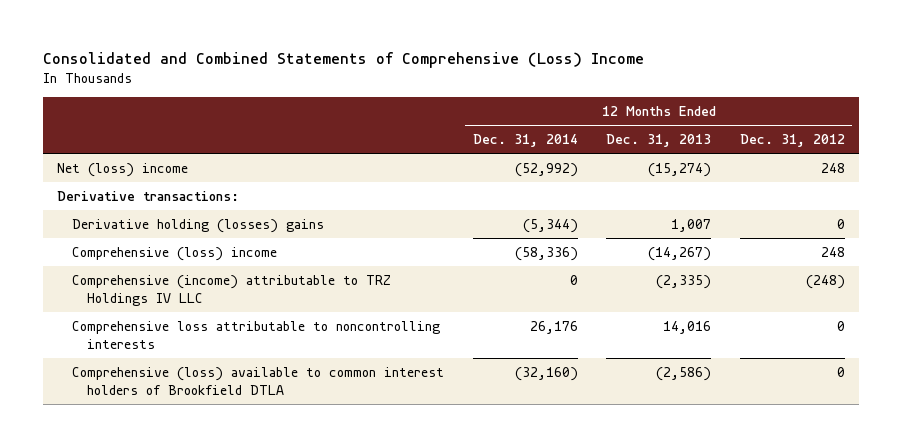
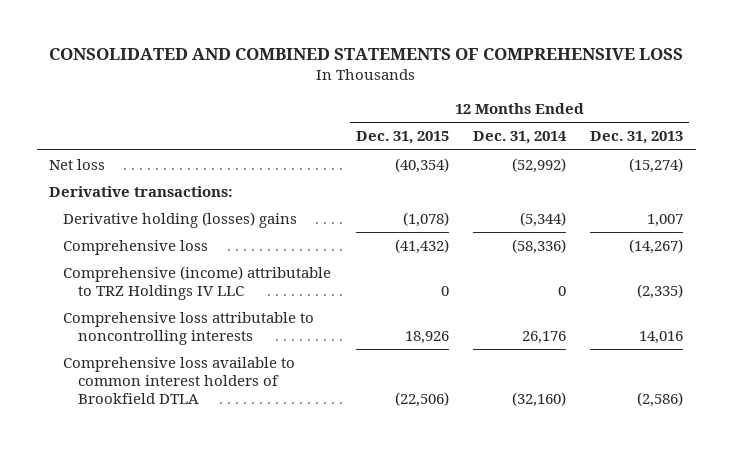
- Consolidated and Combined Statements of Comprehensive (Loss) Income
+ CONSOLIDATED AND COMBINED STATEMENTS OF COMPREHENSIVE LOSS
- | 12 Months Ended Dec. 31, 2014 | 12 Months Ended Dec. 31, 2013 | 12 Months Ended Dec. 31, 2012
+ | 12 Months Ended Dec. 31, 2015 | 12 Months Ended Dec. 31, 2014 | 12 Months Ended Dec. 31, 2013
- Net (loss) income | (52,992) | (15,274) | 248
+ Net loss | (40,354) | (52,992) | (15,274)
- Comprehensive (loss) income | (58,336) | (14,267) | 248
+ Comprehensive loss | (41,432) | (58,336) | (14,267)
- Comprehensive (loss) available to common interest holders of Brookfield DTLA | (32,160) | (2,586) | 0
+ Comprehensive loss available to common interest holders of Brookfield DTLA | (22,506) | (32,160) | (2,586)

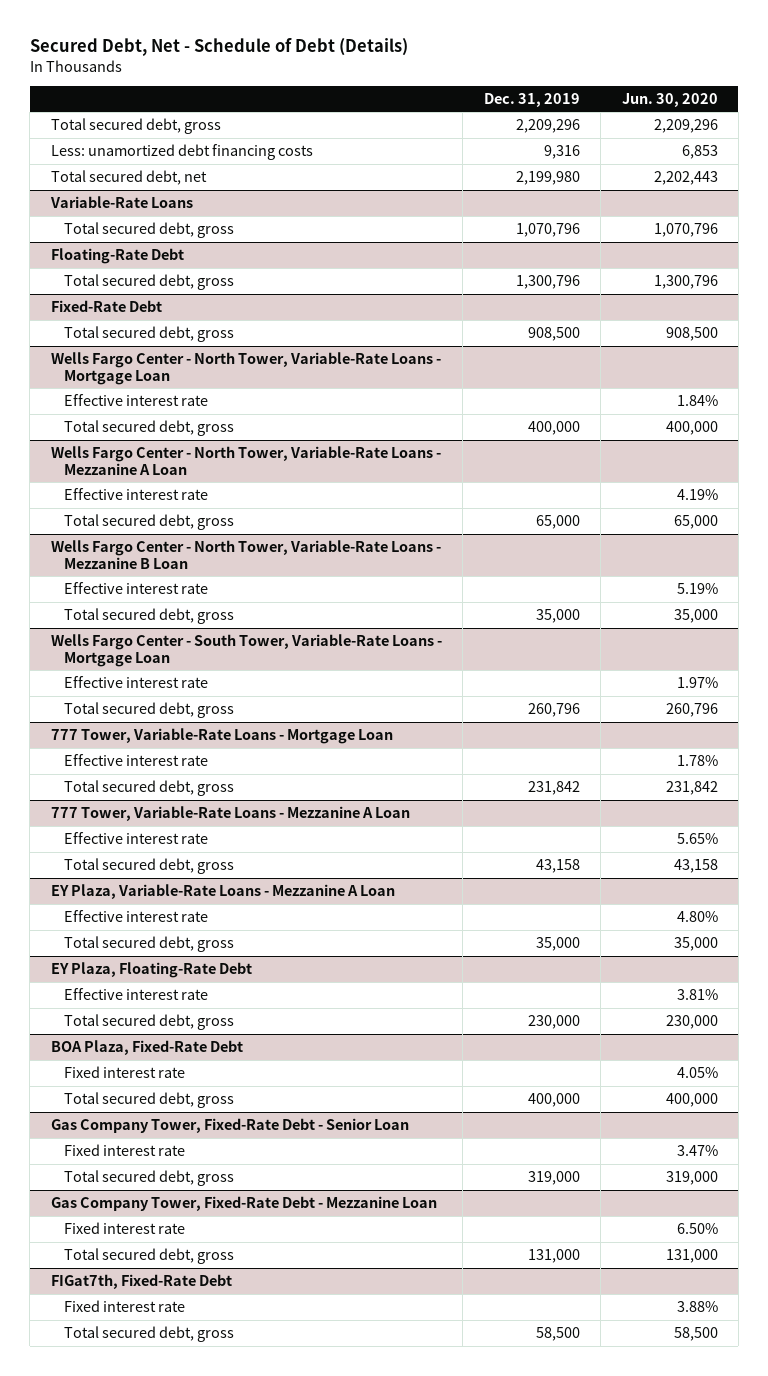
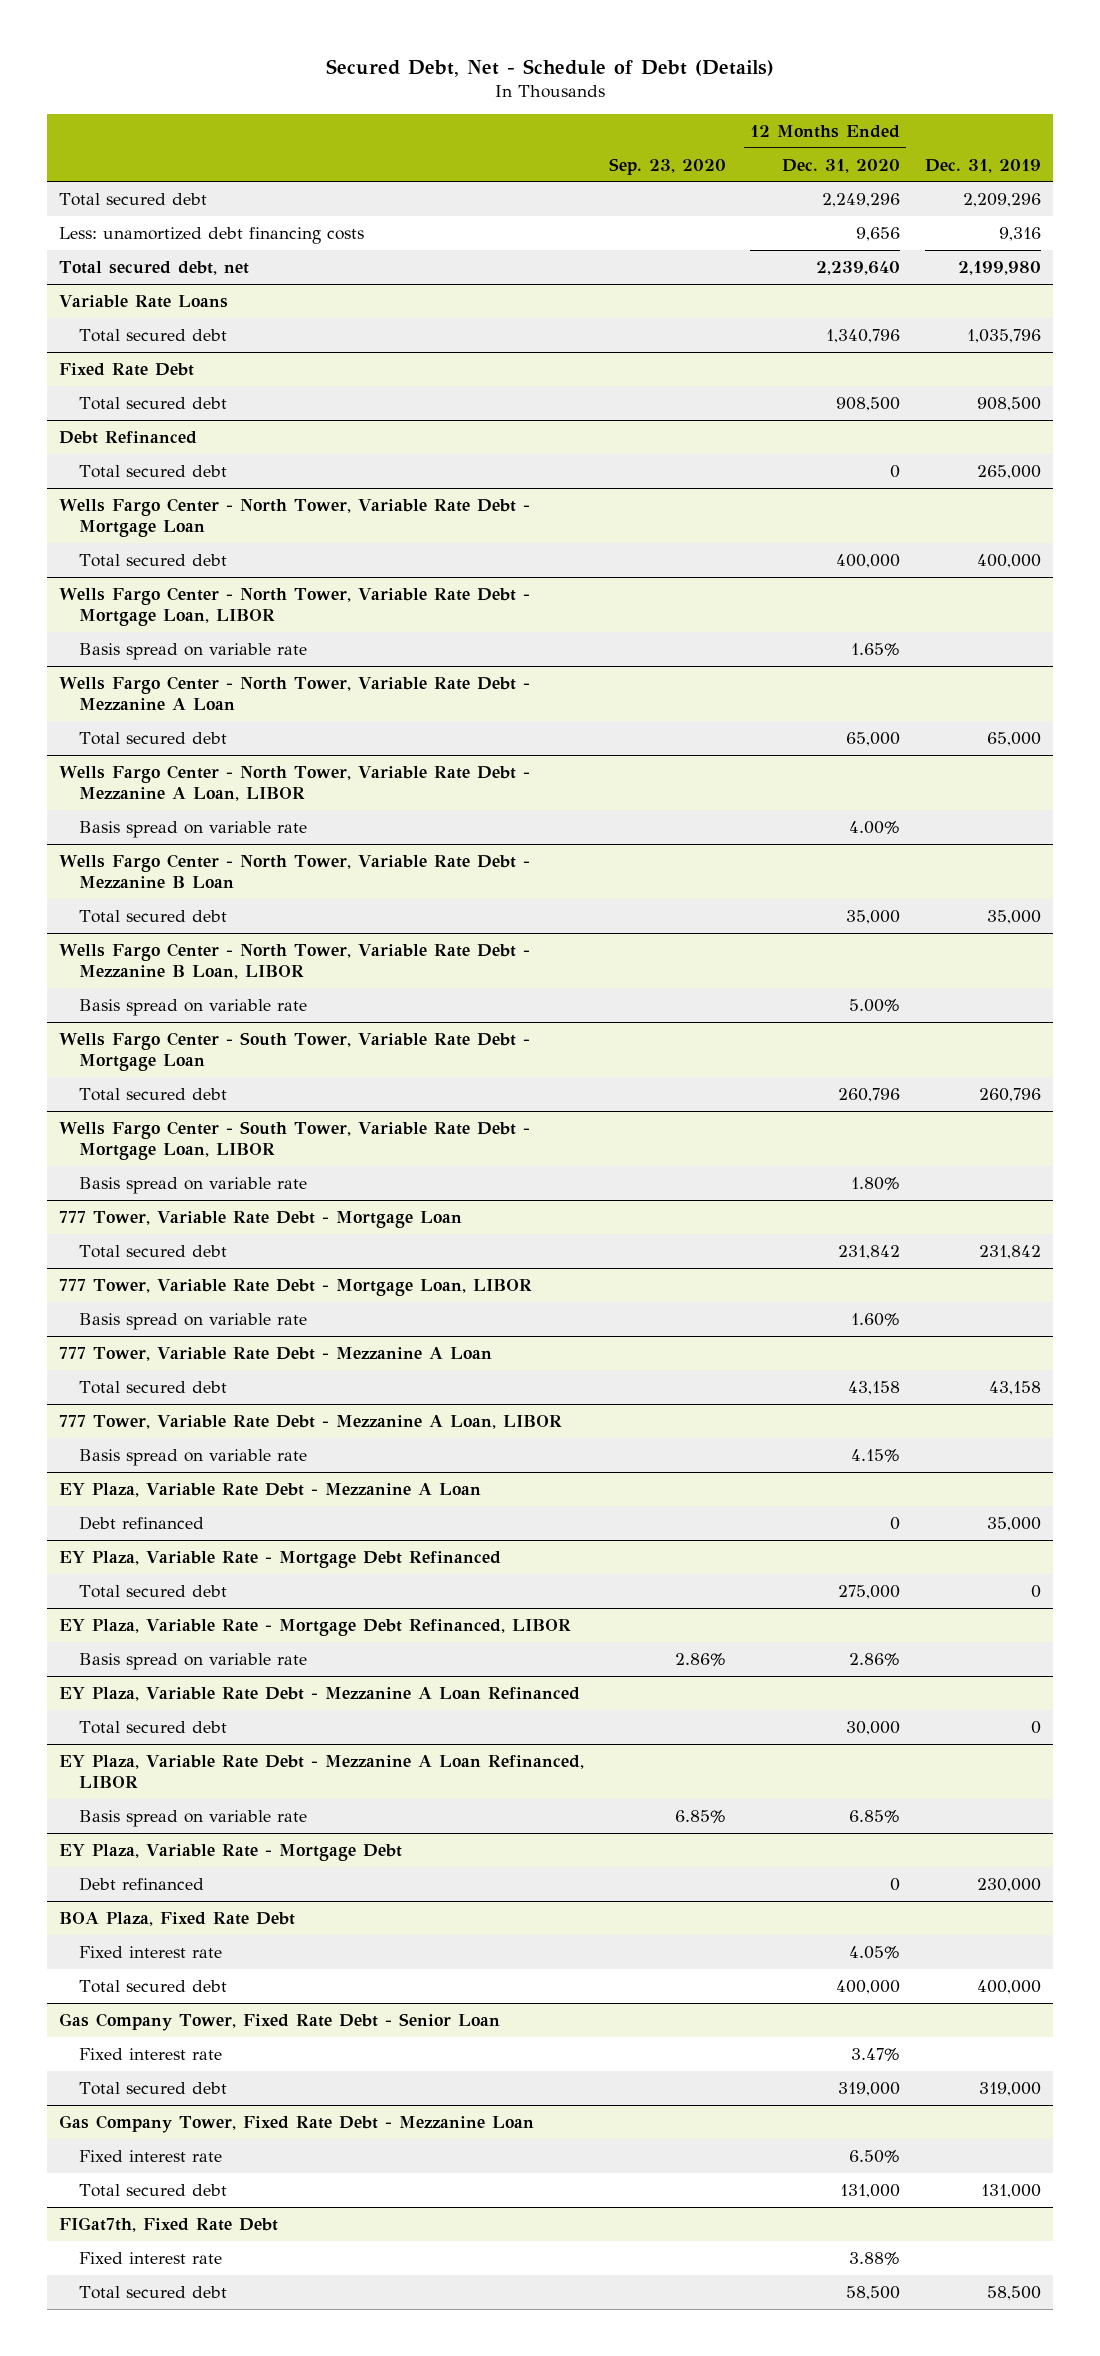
- | Dec. 31, 2019 | Jun. 30, 2020
+ | Sep. 23, 2020 | 12 Months Ended Dec. 31, 2020 | Dec. 31, 2019
- Total secured debt, gross | 2,209,296 | 2,209,296
+ Total secured debt | | 2,249,296 | 2,209,296
- Variable-Rate Loans
- Total secured debt, gross | 1,070,796 | 1,070,796
- Floating-Rate Debt
- Total secured debt, gross | 1,300,796 | 1,300,796
- Fixed-Rate Debt
- Total secured debt, gross | 908,500 | 908,500
- Wells Fargo Center - North Tower, Variable-Rate Loans - Mortgage Loan
- Effective interest rate | | 1.84%
- Total secured debt, gross | 400,000 | 400,000
- Wells Fargo Center - North Tower, Variable-Rate Loans - Mezzanine A Loan
- Effective interest rate | | 4.19%
- Total secured debt, gross | 65,000 | 65,000
- Wells Fargo Center - North Tower, Variable-Rate Loans - Mezzanine B Loan
- Effective interest rate | | 5.19%
- Total secured debt, gross | 35,000 | 35,000
- Wells Fargo Center - South Tower, Variable-Rate Loans - Mortgage Loan
- Effective interest rate | | 1.97%
- Total secured debt, gross | 260,796 | 260,796
- 777 Tower, Variable-Rate Loans - Mortgage Loan
- Effective interest rate | | 1.78%
- Total secured debt, gross | 231,842 | 231,842
- 777 Tower, Variable-Rate Loans - Mezzanine A Loan
- Effective interest rate | | 5.65%
- Total secured debt, gross | 43,158 | 43,158
- EY Plaza, Variable-Rate Loans - Mezzanine A Loan
- Effective interest rate | | 4.80%
- Total secured debt, gross | 35,000 | 35,000
- EY Plaza, Floating-Rate Debt
- Effective interest rate | | 3.81%
- Total secured debt, gross | 230,000 | 230,000
- BOA Plaza, Fixed-Rate Debt
+ Variable Rate Loans
+ Total secured debt | | 1,340,796 | 1,035,796
+ Fixed Rate Debt
+ Total secured debt | | 908,500 | 908,500
+ Debt Refinanced
+ Total secured debt | | 0 | 265,000
+ Wells Fargo Center - North Tower, Variable Rate Debt - Mortgage Loan
+ Total secured debt | | 400,000 | 400,000
+ Wells Fargo Center - North Tower, Variable Rate Debt - Mortgage Loan, LIBOR
+ Basis spread on variable rate | | 1.65% |
+ Wells Fargo Center - North Tower, Variable Rate Debt - Mezzanine A Loan
+ Total secured debt | | 65,000 | 65,000
+ Wells Fargo Center - North Tower, Variable Rate Debt - Mezzanine A Loan, LIBOR
+ Basis spread on variable rate | | 4.00% |
+ Wells Fargo Center - North Tower, Variable Rate Debt - Mezzanine B Loan
+ Total secured debt | | 35,000 | 35,000
+ Wells Fargo Center - North Tower, Variable Rate Debt - Mezzanine B Loan, LIBOR
+ Basis spread on variable rate | | 5.00% |
+ Wells Fargo Center - South Tower, Variable Rate Debt - Mortgage Loan
+ Total secured debt | | 260,796 | 260,796
+ Wells Fargo Center - South Tower, Variable Rate Debt - Mortgage Loan, LIBOR
+ Basis spread on variable rate | | 1.80% |
+ 777 Tower, Variable Rate Debt - Mortgage Loan
+ Total secured debt | | 231,842 | 231,842
+ 777 Tower, Variable Rate Debt - Mortgage Loan, LIBOR
+ Basis spread on variable rate | | 1.60% |
+ 777 Tower, Variable Rate Debt - Mezzanine A Loan
+ Total secured debt | | 43,158 | 43,158
+ 777 Tower, Variable Rate Debt - Mezzanine A Loan, LIBOR
+ Basis spread on variable rate | | 4.15% |
+ EY Plaza, Variable Rate Debt - Mezzanine A Loan
+ Debt refinanced | | 0 | 35,000
+ EY Plaza, Variable Rate - Mortgage Debt Refinanced
+ Total secured debt | | 275,000 | 0
+ EY Plaza, Variable Rate - Mortgage Debt Refinanced, LIBOR
+ Basis spread on variable rate | 2.86% | 2.86% |
+ EY Plaza, Variable Rate Debt - Mezzanine A Loan Refinanced
+ Total secured debt | | 30,000 | 0
+ EY Plaza, Variable Rate Debt - Mezzanine A Loan Refinanced, LIBOR
+ Basis spread on variable rate | 6.85% | 6.85% |
+ EY Plaza, Variable Rate - Mortgage Debt
+ Debt refinanced | | 0 | 230,000
+ BOA Plaza, Fixed Rate Debt
- Total secured debt, gross | 400,000 | 400,000
- Gas Company Tower, Fixed-Rate Debt - Senior Loan
+ Total secured debt | | 400,000 | 400,000
+ Gas Company Tower, Fixed Rate Debt - Senior Loan
- Total secured debt, gross | 319,000 | 319,000
- Gas Company Tower, Fixed-Rate Debt - Mezzanine Loan
+ Total secured debt | | 319,000 | 319,000
+ Gas Company Tower, Fixed Rate Debt - Mezzanine Loan
- Total secured debt, gross | 131,000 | 131,000
- FIGat7th, Fixed-Rate Debt
+ Total secured debt | | 131,000 | 131,000
+ FIGat7th, Fixed Rate Debt
- Total secured debt, gross | 58,500 | 58,500
+ Total secured debt | | 58,500 | 58,500

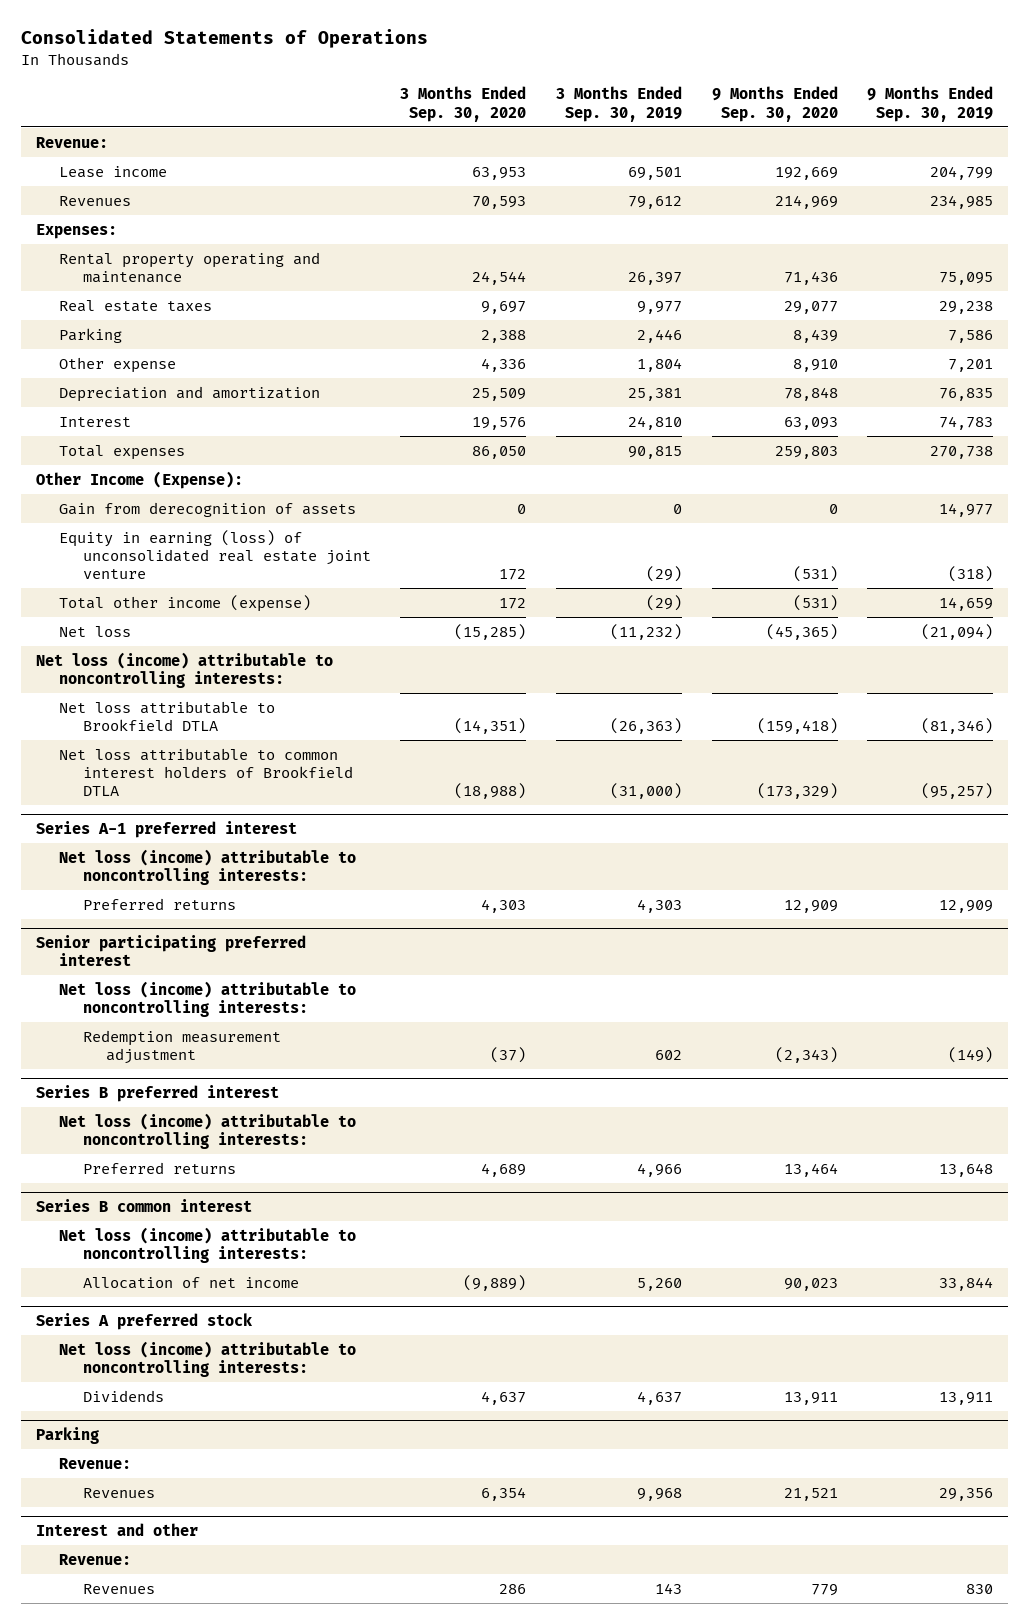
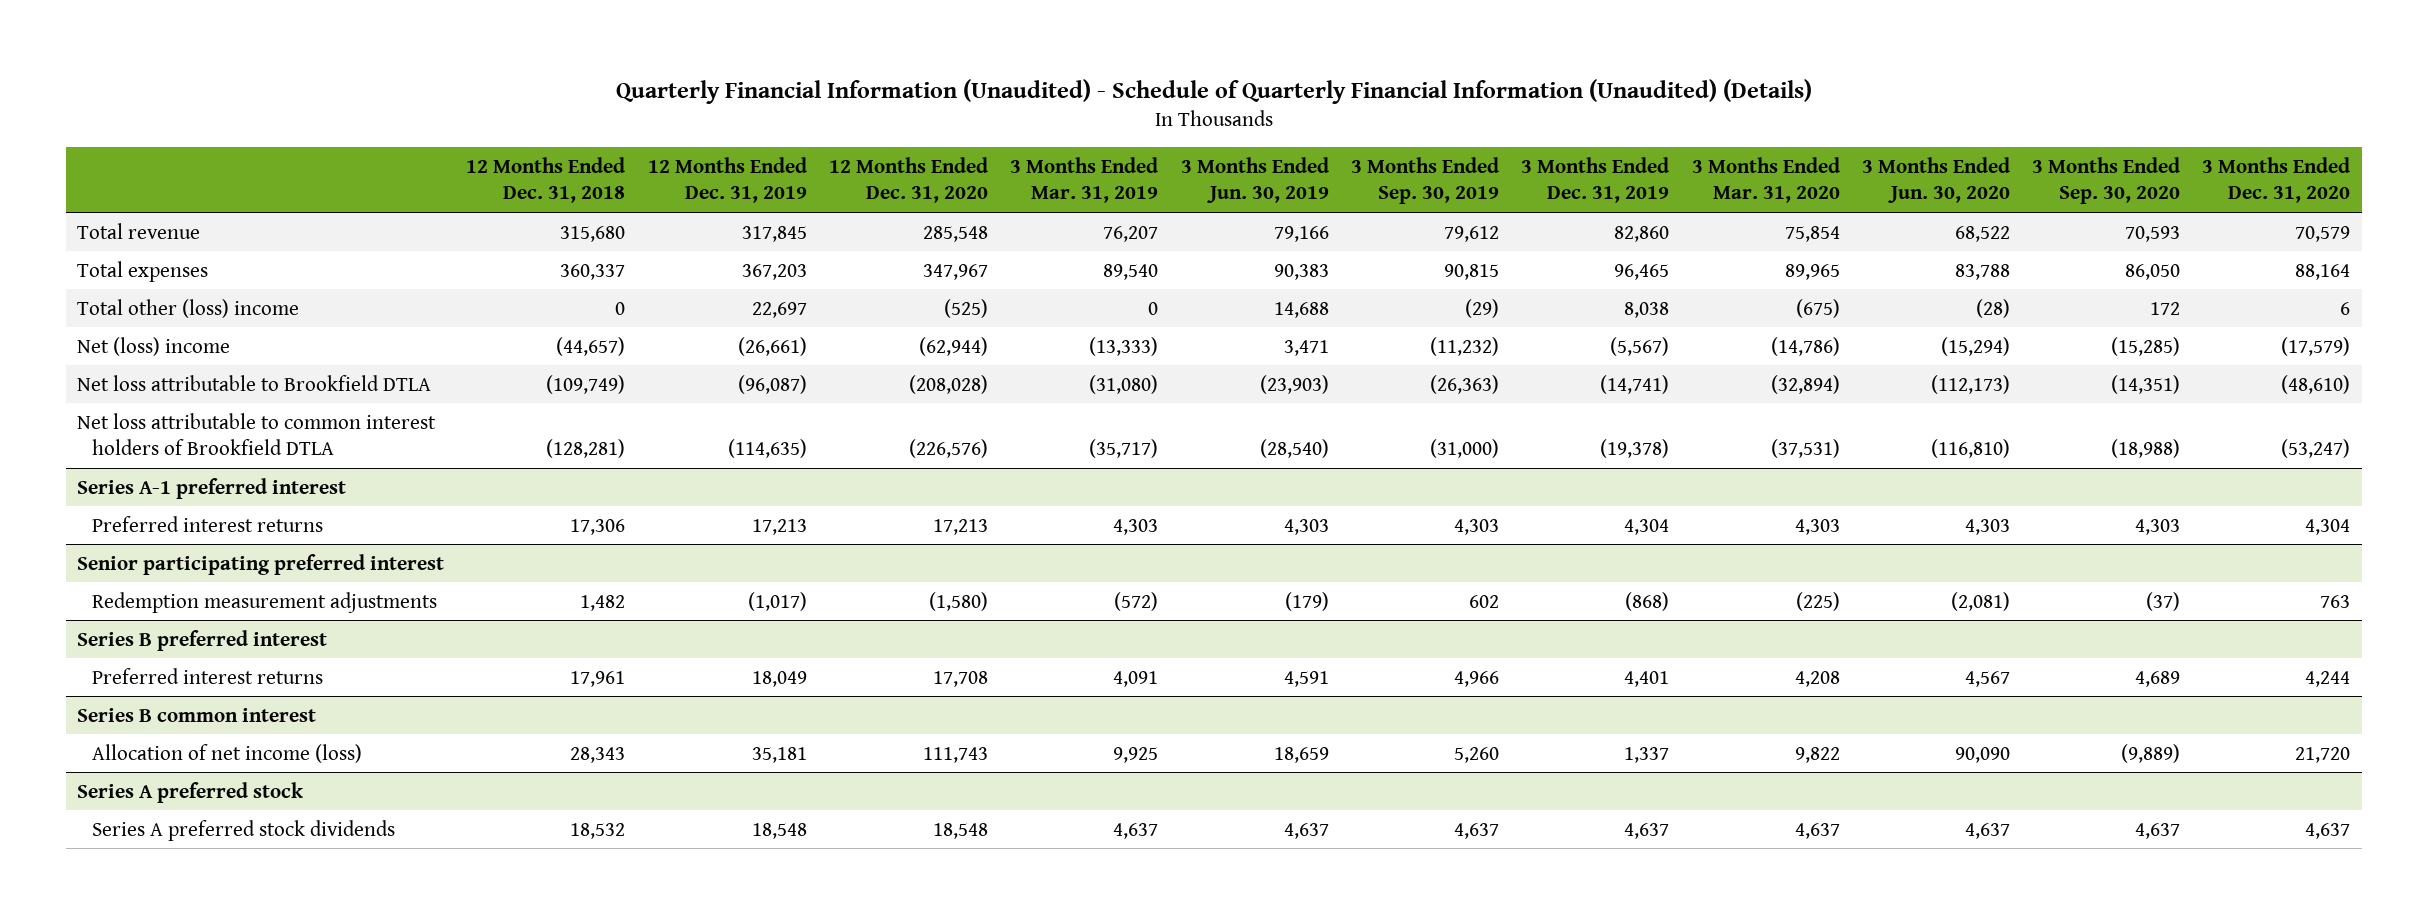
- Consolidated Statements of Operations
+ Quarterly Financial Information (Unaudited) - Schedule of Quarterly Financial Information (Unaudited) (Details)
- | 3 Months Ended Sep. 30, 2020 | 3 Months Ended Sep. 30, 2019 | 9 Months Ended Sep. 30, 2020 | 9 Months Ended Sep. 30, 2019
+ | 12 Months Ended Dec. 31, 2018 | 12 Months Ended Dec. 31, 2019 | 12 Months Ended Dec. 31, 2020 | 3 Months Ended Mar. 31, 2019 | 3 Months Ended Jun. 30, 2019 | 3 Months Ended Sep. 30, 2019 | 3 Months Ended Dec. 31, 2019 | 3 Months Ended Mar. 31, 2020 | 3 Months Ended Jun. 30, 2020 | 3 Months Ended Sep. 30, 2020 | 3 Months Ended Dec. 31, 2020
- Revenue:
- Lease income | 63,953 | 69,501 | 192,669 | 204,799
- Revenues | 70,593 | 79,612 | 214,969 | 234,985
- Expenses:
- Rental property operating and maintenance | 24,544 | 26,397 | 71,436 | 75,095
- Real estate taxes | 9,697 | 9,977 | 29,077 | 29,238
- Parking | 2,388 | 2,446 | 8,439 | 7,586
- Other expense | 4,336 | 1,804 | 8,910 | 7,201
- Depreciation and amortization | 25,509 | 25,381 | 78,848 | 76,835
- Interest | 19,576 | 24,810 | 63,093 | 74,783
+ Total revenue | 315,680 | 317,845 | 285,548 | 76,207 | 79,166 | 79,612 | 82,860 | 75,854 | 68,522 | 70,593 | 70,579
- Other Income (Expense):
- Gain from derecognition of assets | 0 | 0 | 0 | 14,977
- Equity in earning (loss) of unconsolidated real estate joint venture | 172 | (29) | (531) | (318)
- Total other income (expense) | 172 | (29) | (531) | 14,659
- Net loss | (15,285) | (11,232) | (45,365) | (21,094)
- Net loss (income) attributable to noncontrolling interests:
+ Total other (loss) income | 0 | 22,697 | (525) | 0 | 14,688 | (29) | 8,038 | (675) | (28) | 172 | 6
+ Net (loss) income | (44,657) | (26,661) | (62,944) | (13,333) | 3,471 | (11,232) | (5,567) | (14,786) | (15,294) | (15,285) | (17,579)
@ Series A-1 preferred interest
- Net loss (income) attributable to noncontrolling interests:
- Preferred returns | 4,303 | 4,303 | 12,909 | 12,909
+ Preferred interest returns | 17,306 | 17,213 | 17,213 | 4,303 | 4,303 | 4,303 | 4,304 | 4,303 | 4,303 | 4,303 | 4,304
@ Senior participating preferred interest
- Net loss (income) attributable to noncontrolling interests:
- Redemption measurement adjustment | (37) | 602 | (2,343) | (149)
+ Redemption measurement adjustments | 1,482 | (1,017) | (1,580) | (572) | (179) | 602 | (868) | (225) | (2,081) | (37) | 763
@ Series B preferred interest
- Net loss (income) attributable to noncontrolling interests:
- Preferred returns | 4,689 | 4,966 | 13,464 | 13,648
+ Preferred interest returns | 17,961 | 18,049 | 17,708 | 4,091 | 4,591 | 4,966 | 4,401 | 4,208 | 4,567 | 4,689 | 4,244
@ Series B common interest
- Net loss (income) attributable to noncontrolling interests:
- Allocation of net income | (9,889) | 5,260 | 90,023 | 33,844
+ Allocation of net income (loss) | 28,343 | 35,181 | 111,743 | 9,925 | 18,659 | 5,260 | 1,337 | 9,822 | 90,090 | (9,889) | 21,720
@ Series A preferred stock
- Net loss (income) attributable to noncontrolling interests:
- Dividends | 4,637 | 4,637 | 13,911 | 13,911
- Parking
- Revenue:
- Revenues | 6,354 | 9,968 | 21,521 | 29,356
- Interest and other
- Revenue:
- Revenues | 286 | 143 | 779 | 830
@ Series A preferred stock
+ Series A preferred stock dividends | 18,532 | 18,548 | 18,548 | 4,637 | 4,637 | 4,637 | 4,637 | 4,637 | 4,637 | 4,637 | 4,637

